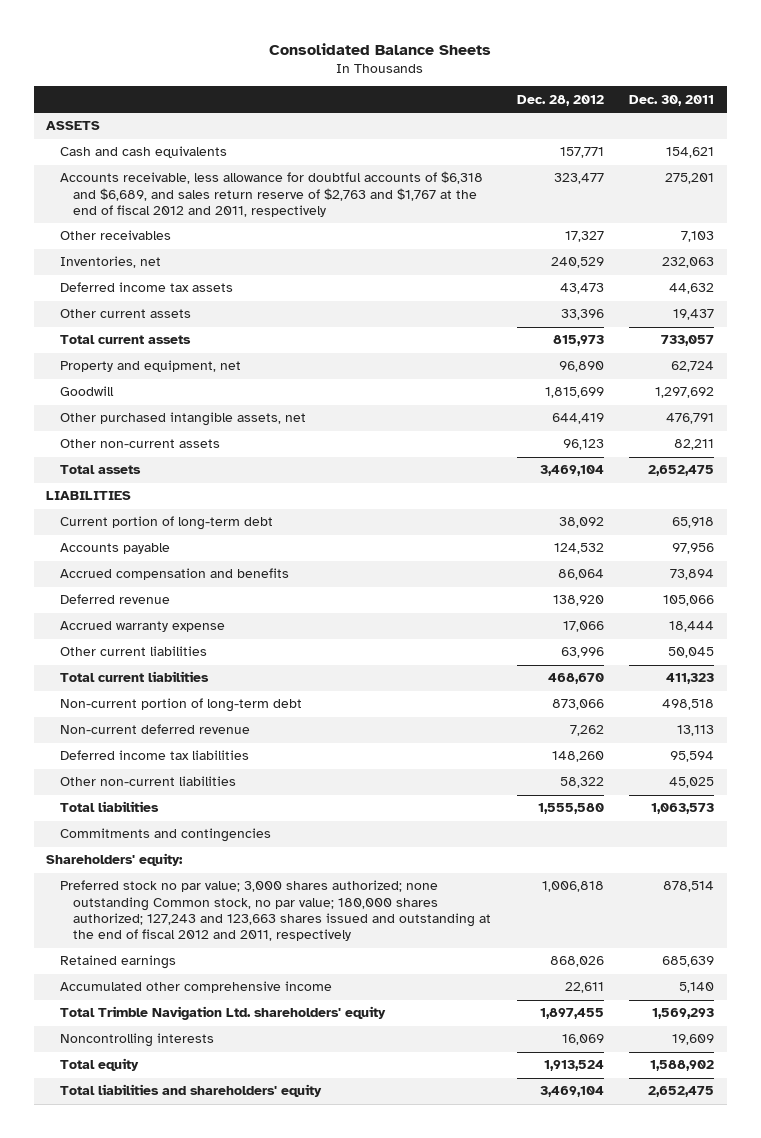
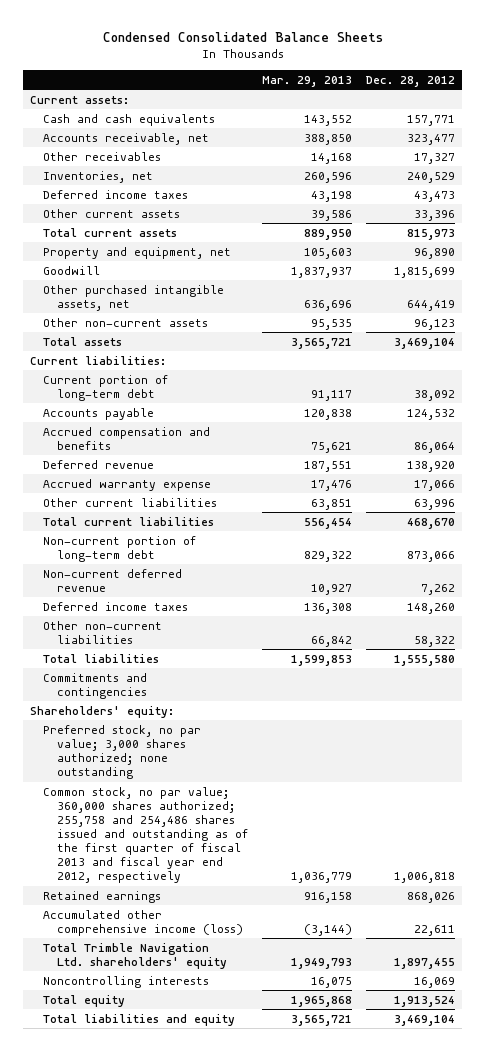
- Consolidated Balance Sheets
+ Condensed Consolidated Balance Sheets
- | Dec. 28, 2012 | Dec. 30, 2011
+ | Mar. 29, 2013 | Dec. 28, 2012
- ASSETS
+ Current assets:
- Accounts receivable, less allowance for doubtful accounts of $6,318 and $6,689, and sales return reserve of $2,763 and $1,767 at the end of fiscal 2012 and 2011, respectively | 323,477 | 275,201
+ Accounts receivable, net | 388,850 | 323,477
- Deferred income tax assets | 43,473 | 44,632
+ Deferred income taxes | 43,198 | 43,473
- LIABILITIES
+ Current liabilities:
- Deferred income tax liabilities | 148,260 | 95,594
+ Deferred income taxes | 136,308 | 148,260
- Preferred stock no par value; 3,000 shares authorized; none outstanding Common stock, no par value; 180,000 shares authorized; 127,243 and 123,663 shares issued and outstanding at the end of fiscal 2012 and 2011, respectively | 1,006,818 | 878,514
+ Preferred stock, no par value; 3,000 shares authorized; none outstanding
+ Common stock, no par value; 360,000 shares authorized; 255,758 and 254,486 shares issued and outstanding as of the first quarter of fiscal 2013 and fiscal year end 2012, respectively | 1,036,779 | 1,006,818
- Accumulated other comprehensive income | 22,611 | 5,140
+ Accumulated other comprehensive income (loss) | (3,144) | 22,611
- Total liabilities and shareholders' equity | 3,469,104 | 2,652,475
+ Total liabilities and equity | 3,565,721 | 3,469,104

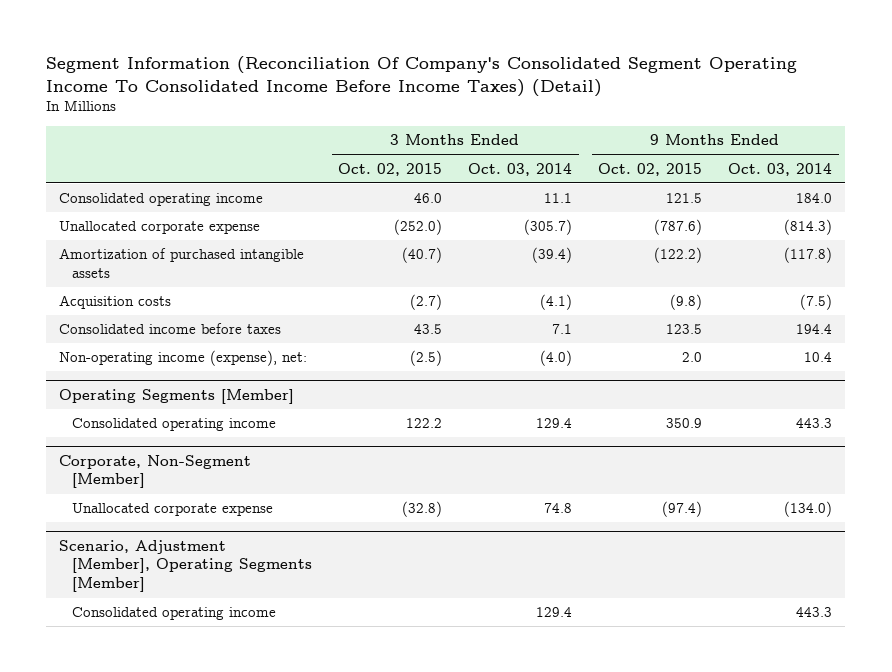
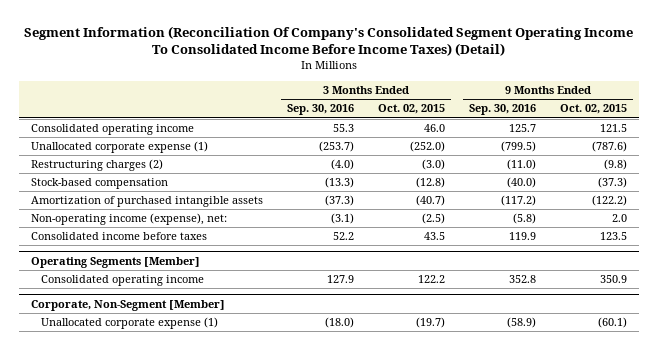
- | 3 Months Ended Oct. 02, 2015 | 3 Months Ended Oct. 03, 2014 | 9 Months Ended Oct. 02, 2015 | 9 Months Ended Oct. 03, 2014
+ | 3 Months Ended Sep. 30, 2016 | 3 Months Ended Oct. 02, 2015 | 9 Months Ended Sep. 30, 2016 | 9 Months Ended Oct. 02, 2015
- Unallocated corporate expense | (252.0) | (305.7) | (787.6) | (814.3)
+ Unallocated corporate expense (1) | (253.7) | (252.0) | (799.5) | (787.6)
+ Restructuring charges (2) | (4.0) | (3.0) | (11.0) | (9.8)
+ Stock-based compensation | (13.3) | (12.8) | (40.0) | (37.3)
- Acquisition costs | (2.7) | (4.1) | (9.8) | (7.5)
moved down: Consolidated income before taxes | 52.2 | 43.5 | 119.9 | 123.5
@ Corporate, Non-Segment [Member]
- Unallocated corporate expense | (32.8) | 74.8 | (97.4) | (134.0)
- Scenario, Adjustment [Member], Operating Segments [Member]
- Consolidated operating income | | 129.4 | | 443.3
@ Corporate, Non-Segment [Member]
+ Unallocated corporate expense (1) | (18.0) | (19.7) | (58.9) | (60.1)

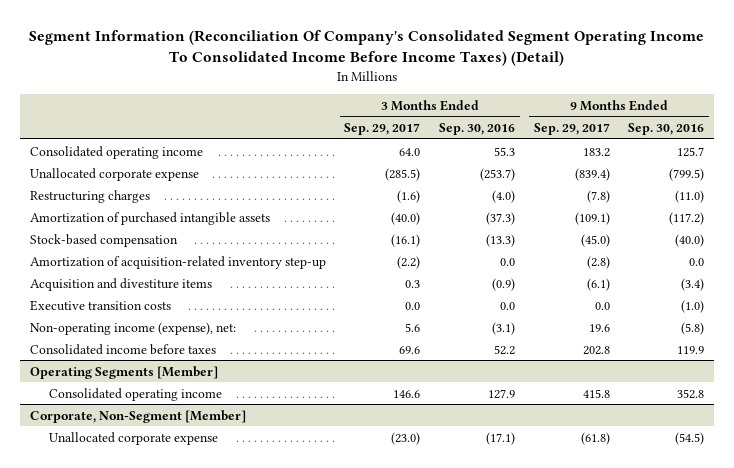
- | 3 Months Ended Sep. 30, 2016 | 3 Months Ended Oct. 02, 2015 | 9 Months Ended Sep. 30, 2016 | 9 Months Ended Oct. 02, 2015
+ | 3 Months Ended Sep. 29, 2017 | 3 Months Ended Sep. 30, 2016 | 9 Months Ended Sep. 29, 2017 | 9 Months Ended Sep. 30, 2016
- Unallocated corporate expense (1) | (253.7) | (252.0) | (799.5) | (787.6)
- Restructuring charges (2) | (4.0) | (3.0) | (11.0) | (9.8)
+ Unallocated corporate expense | (285.5) | (253.7) | (839.4) | (799.5)
+ Restructuring charges | (1.6) | (4.0) | (7.8) | (11.0)
moved down: Stock-based compensation | (16.1) | (13.3) | (45.0) | (40.0)
+ Amortization of acquisition-related inventory step-up | (2.2) | 0.0 | (2.8) | 0.0
+ Acquisition and divestiture items | 0.3 | (0.9) | (6.1) | (3.4)
+ Executive transition costs | 0.0 | 0.0 | 0.0 | (1.0)
@ Corporate, Non-Segment [Member]
- Unallocated corporate expense (1) | (18.0) | (19.7) | (58.9) | (60.1)
+ Unallocated corporate expense | (23.0) | (17.1) | (61.8) | (54.5)

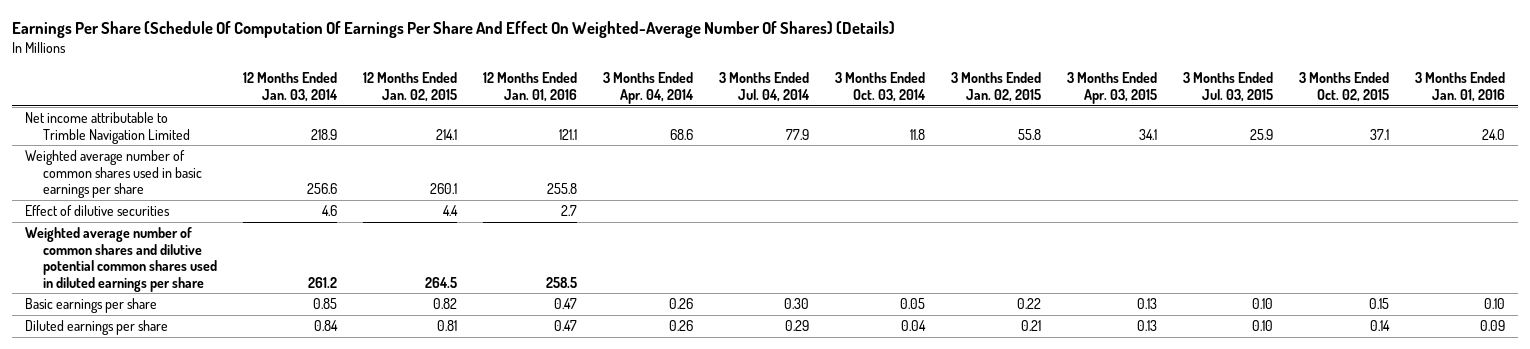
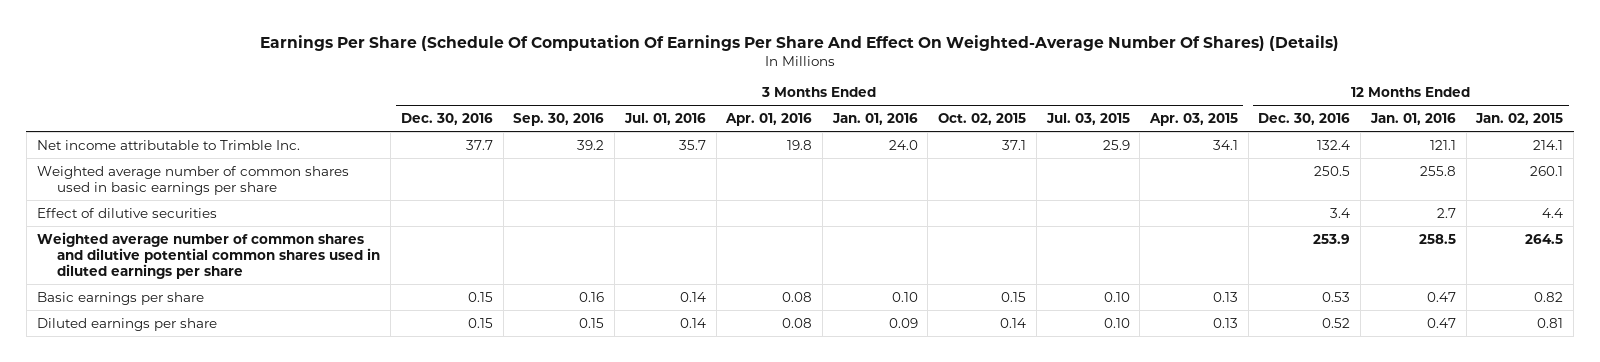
- | 12 Months Ended Jan. 03, 2014 | 12 Months Ended Jan. 02, 2015 | 12 Months Ended Jan. 01, 2016 | 3 Months Ended Apr. 04, 2014 | 3 Months Ended Jul. 04, 2014 | 3 Months Ended Oct. 03, 2014 | 3 Months Ended Jan. 02, 2015 | 3 Months Ended Apr. 03, 2015 | 3 Months Ended Jul. 03, 2015 | 3 Months Ended Oct. 02, 2015 | 3 Months Ended Jan. 01, 2016
+ | 3 Months Ended Dec. 30, 2016 | 3 Months Ended Sep. 30, 2016 | 3 Months Ended Jul. 01, 2016 | 3 Months Ended Apr. 01, 2016 | 3 Months Ended Jan. 01, 2016 | 3 Months Ended Oct. 02, 2015 | 3 Months Ended Jul. 03, 2015 | 3 Months Ended Apr. 03, 2015 | 12 Months Ended Dec. 30, 2016 | 12 Months Ended Jan. 01, 2016 | 12 Months Ended Jan. 02, 2015
- Net income attributable to Trimble Navigation Limited | 218.9 | 214.1 | 121.1 | 68.6 | 77.9 | 11.8 | 55.8 | 34.1 | 25.9 | 37.1 | 24.0
+ Net income attributable to Trimble Inc. | 37.7 | 39.2 | 35.7 | 19.8 | 24.0 | 37.1 | 25.9 | 34.1 | 132.4 | 121.1 | 214.1

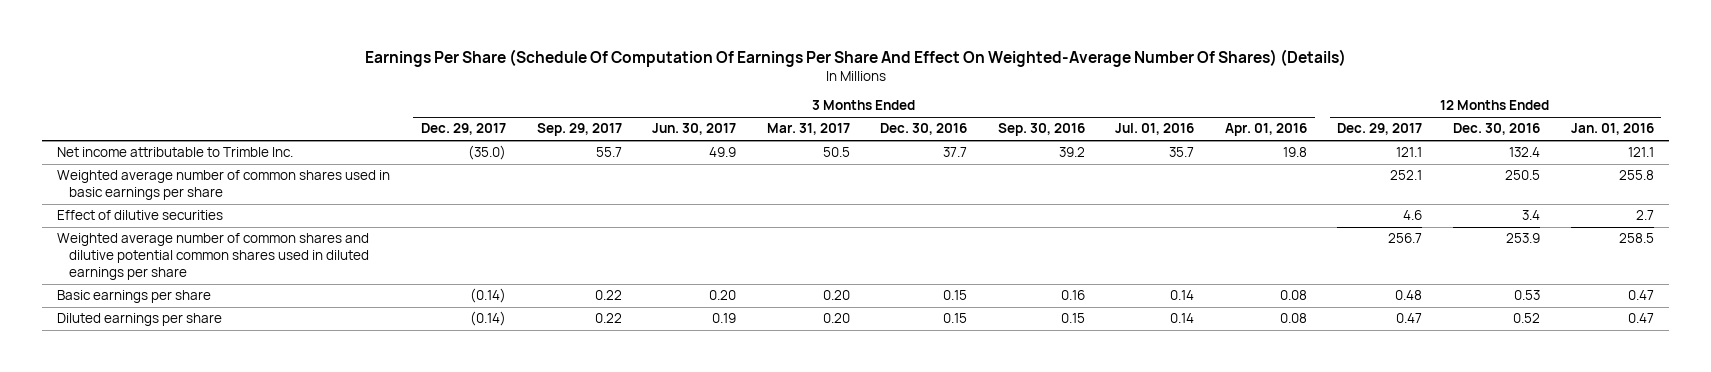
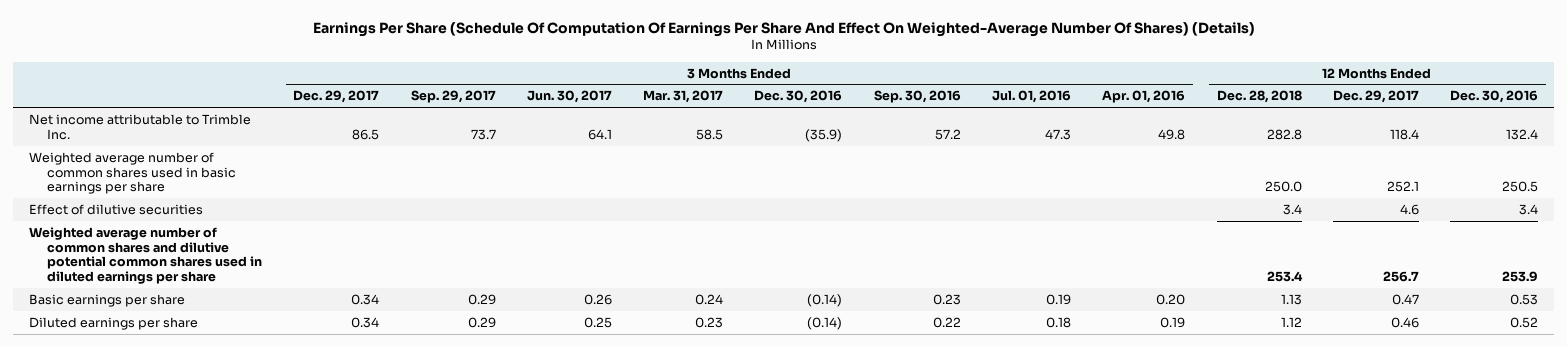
- | 3 Months Ended Dec. 29, 2017 | 3 Months Ended Sep. 29, 2017 | 3 Months Ended Jun. 30, 2017 | 3 Months Ended Mar. 31, 2017 | 3 Months Ended Dec. 30, 2016 | 3 Months Ended Sep. 30, 2016 | 3 Months Ended Jul. 01, 2016 | 3 Months Ended Apr. 01, 2016 | 12 Months Ended Dec. 29, 2017 | 12 Months Ended Dec. 30, 2016 | 12 Months Ended Jan. 01, 2016
+ | 3 Months Ended Dec. 29, 2017 | 3 Months Ended Sep. 29, 2017 | 3 Months Ended Jun. 30, 2017 | 3 Months Ended Mar. 31, 2017 | 3 Months Ended Dec. 30, 2016 | 3 Months Ended Sep. 30, 2016 | 3 Months Ended Jul. 01, 2016 | 3 Months Ended Apr. 01, 2016 | 12 Months Ended Dec. 28, 2018 | 12 Months Ended Dec. 29, 2017 | 12 Months Ended Dec. 30, 2016
- Net income attributable to Trimble Inc. | (35.0) | 55.7 | 49.9 | 50.5 | 37.7 | 39.2 | 35.7 | 19.8 | 121.1 | 132.4 | 121.1
+ Net income attributable to Trimble Inc. | 86.5 | 73.7 | 64.1 | 58.5 | (35.9) | 57.2 | 47.3 | 49.8 | 282.8 | 118.4 | 132.4
- Basic earnings per share | (0.14) | 0.22 | 0.20 | 0.20 | 0.15 | 0.16 | 0.14 | 0.08 | 0.48 | 0.53 | 0.47
- Diluted earnings per share | (0.14) | 0.22 | 0.19 | 0.20 | 0.15 | 0.15 | 0.14 | 0.08 | 0.47 | 0.52 | 0.47
+ Basic earnings per share | 0.34 | 0.29 | 0.26 | 0.24 | (0.14) | 0.23 | 0.19 | 0.20 | 1.13 | 0.47 | 0.53
+ Diluted earnings per share | 0.34 | 0.29 | 0.25 | 0.23 | (0.14) | 0.22 | 0.18 | 0.19 | 1.12 | 0.46 | 0.52

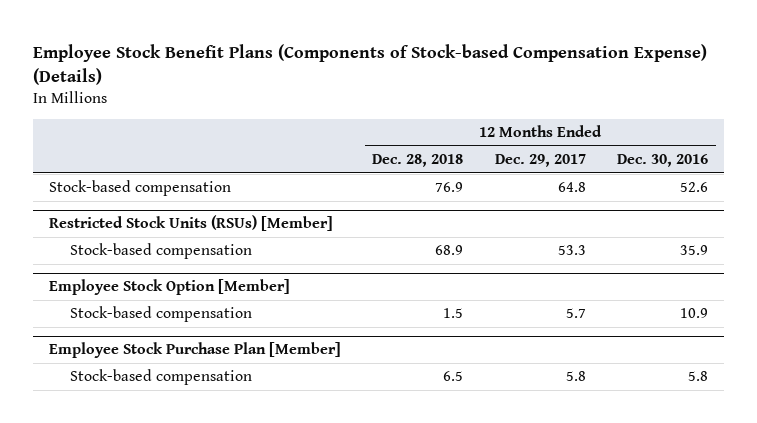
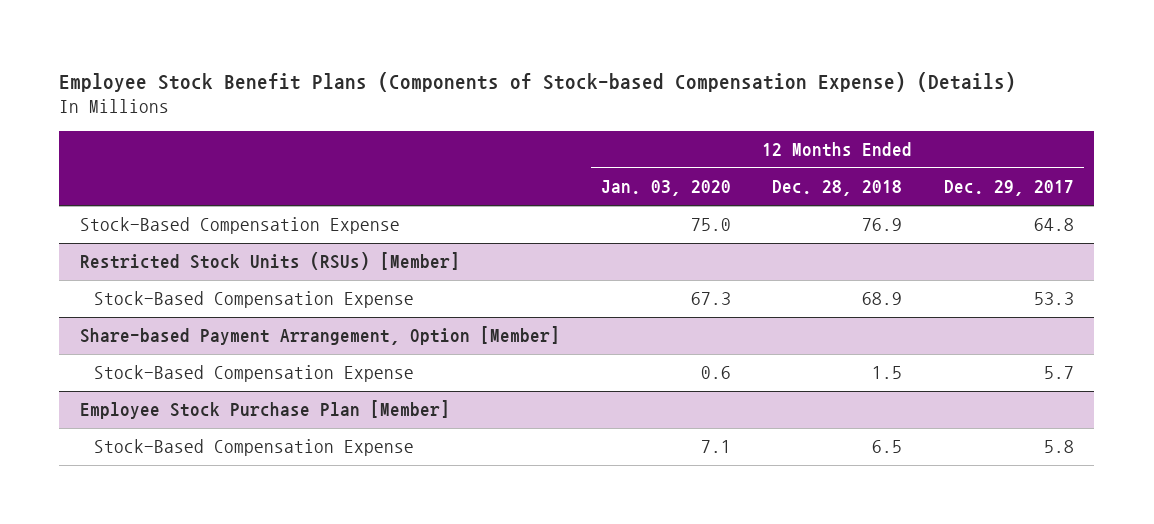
- | 12 Months Ended Dec. 28, 2018 | 12 Months Ended Dec. 29, 2017 | 12 Months Ended Dec. 30, 2016
+ | 12 Months Ended Jan. 03, 2020 | 12 Months Ended Dec. 28, 2018 | 12 Months Ended Dec. 29, 2017
- Stock-based compensation | 76.9 | 64.8 | 52.6
+ Stock-Based Compensation Expense | 75.0 | 76.9 | 64.8
@ Restricted Stock Units (RSUs) [Member]
- Stock-based compensation | 68.9 | 53.3 | 35.9
- Employee Stock Option [Member]
- Stock-based compensation | 1.5 | 5.7 | 10.9
@ Restricted Stock Units (RSUs) [Member]
+ Stock-Based Compensation Expense | 67.3 | 68.9 | 53.3
+ Share-based Payment Arrangement, Option [Member]
+ Stock-Based Compensation Expense | 0.6 | 1.5 | 5.7
@ Employee Stock Purchase Plan [Member]
- Stock-based compensation | 6.5 | 5.8 | 5.8
+ Stock-Based Compensation Expense | 7.1 | 6.5 | 5.8

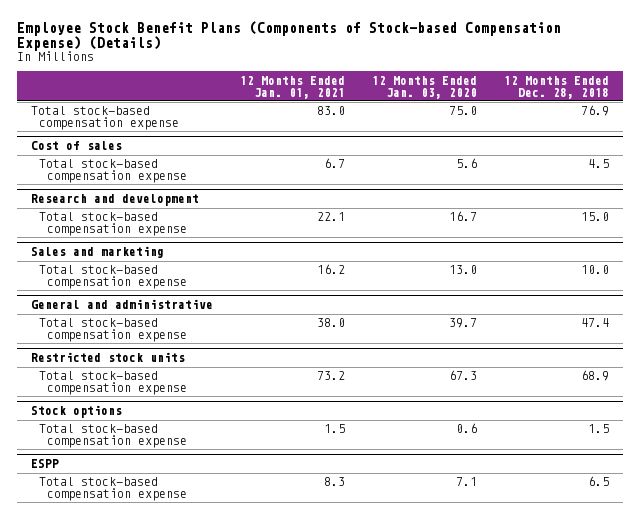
- | 12 Months Ended Jan. 03, 2020 | 12 Months Ended Dec. 28, 2018 | 12 Months Ended Dec. 29, 2017
+ | 12 Months Ended Jan. 01, 2021 | 12 Months Ended Jan. 03, 2020 | 12 Months Ended Dec. 28, 2018
- Stock-Based Compensation Expense | 75.0 | 76.9 | 64.8
- Restricted Stock Units (RSUs) [Member]
- Stock-Based Compensation Expense | 67.3 | 68.9 | 53.3
- Share-based Payment Arrangement, Option [Member]
- Stock-Based Compensation Expense | 0.6 | 1.5 | 5.7
- Employee Stock Purchase Plan [Member]
- Stock-Based Compensation Expense | 7.1 | 6.5 | 5.8
+ Total stock-based compensation expense | 83.0 | 75.0 | 76.9
+ Cost of sales
+ Total stock-based compensation expense | 6.7 | 5.6 | 4.5
+ Research and development
+ Total stock-based compensation expense | 22.1 | 16.7 | 15.0
+ Sales and marketing
+ Total stock-based compensation expense | 16.2 | 13.0 | 10.0
+ General and administrative
+ Total stock-based compensation expense | 38.0 | 39.7 | 47.4
+ Restricted stock units
+ Total stock-based compensation expense | 73.2 | 67.3 | 68.9
+ Stock options
+ Total stock-based compensation expense | 1.5 | 0.6 | 1.5
+ ESPP
+ Total stock-based compensation expense | 8.3 | 7.1 | 6.5

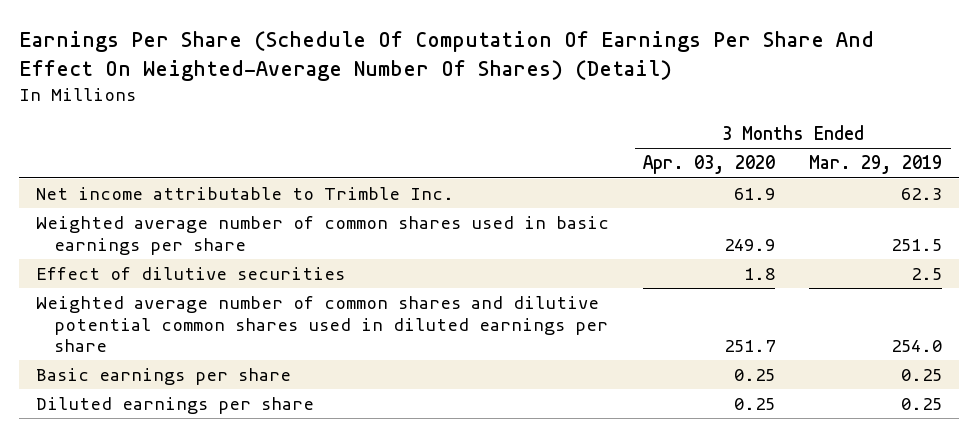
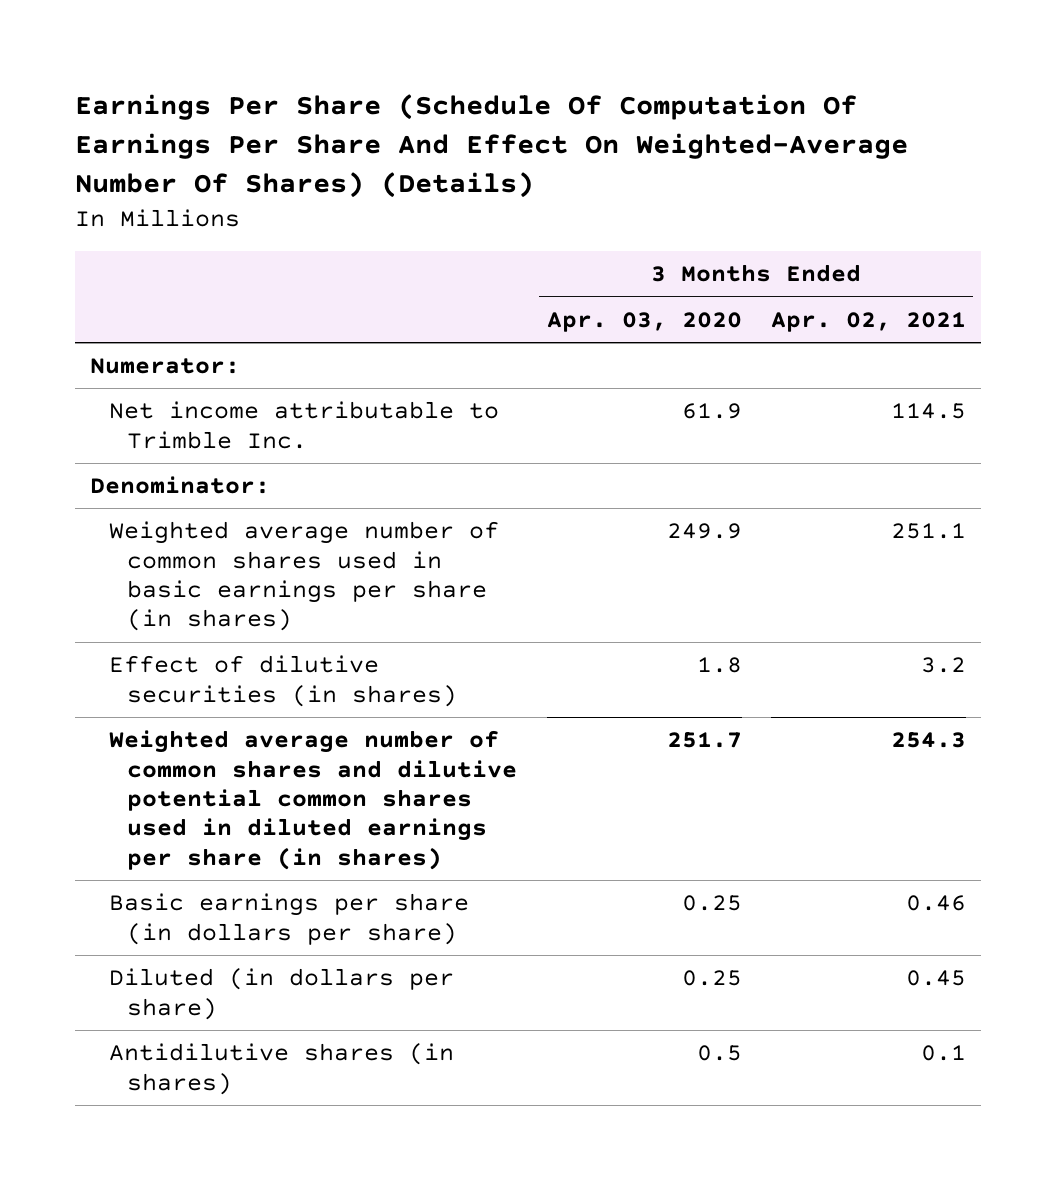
- Earnings Per Share (Schedule Of Computation Of Earnings Per Share And Effect On Weighted-Average Number Of Shares) (Detail)
+ Earnings Per Share (Schedule Of Computation Of Earnings Per Share And Effect On Weighted-Average Number Of Shares) (Details)
- | 3 Months Ended Apr. 03, 2020 | 3 Months Ended Mar. 29, 2019
+ | 3 Months Ended Apr. 03, 2020 | 3 Months Ended Apr. 02, 2021
+ Numerator:
- Weighted average number of common shares used in basic earnings per share | 249.9 | 251.5
- Effect of dilutive securities | 1.8 | 2.5
- Weighted average number of common shares and dilutive potential common shares used in diluted earnings per share | 251.7 | 254.0
- Basic earnings per share | 0.25 | 0.25
- Diluted earnings per share | 0.25 | 0.25
+ Denominator:
+ Weighted average number of common shares used in basic earnings per share (in shares) | 249.9 | 251.1
+ Effect of dilutive securities (in shares) | 1.8 | 3.2
+ Weighted average number of common shares and dilutive potential common shares used in diluted earnings per share (in shares) | 251.7 | 254.3
+ Basic earnings per share (in dollars per share) | 0.25 | 0.46
+ Diluted (in dollars per share) | 0.25 | 0.45
+ Antidilutive shares (in shares) | 0.5 | 0.1

